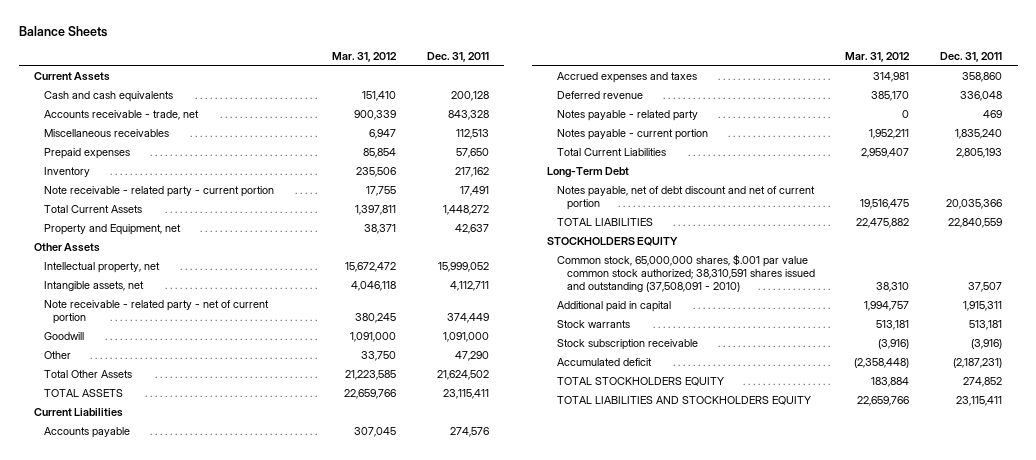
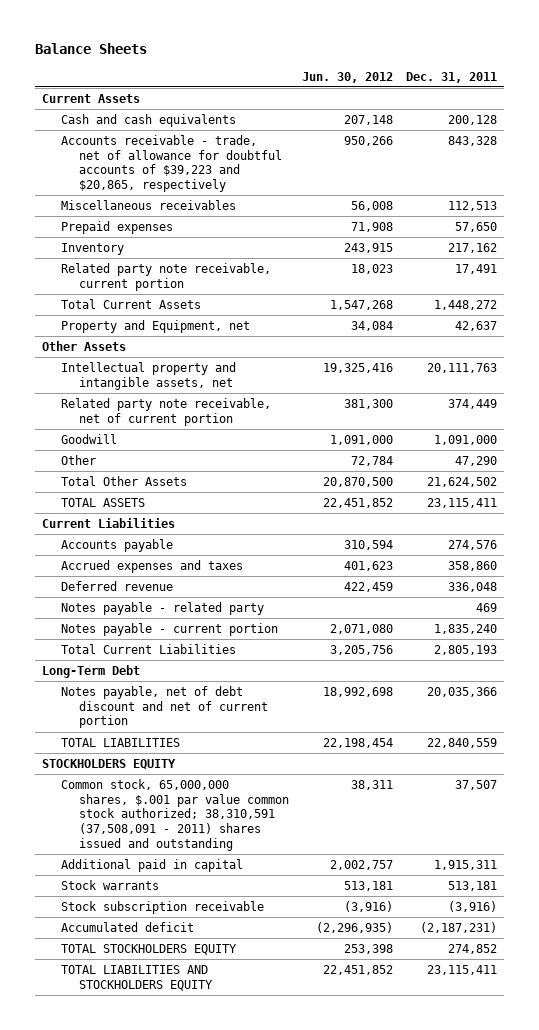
- | Mar. 31, 2012 | Dec. 31, 2011
+ | Jun. 30, 2012 | Dec. 31, 2011
- Accounts receivable - trade, net | 900,339 | 843,328
+ Accounts receivable - trade, net of allowance for doubtful accounts of $39,223 and $20,865, respectively | 950,266 | 843,328
- Note receivable - related party - current portion | 17,755 | 17,491
+ Related party note receivable, current portion | 18,023 | 17,491
- Intellectual property, net | 15,672,472 | 15,999,052
- Intangible assets, net | 4,046,118 | 4,112,711
- Note receivable - related party - net of current portion | 380,245 | 374,449
+ Intellectual property and intangible assets, net | 19,325,416 | 20,111,763
+ Related party note receivable, net of current portion | 381,300 | 374,449
- Common stock, 65,000,000 shares, $.001 par value common stock authorized; 38,310,591 shares issued and outstanding (37,508,091 - 2010) | 38,310 | 37,507
+ Common stock, 65,000,000 shares, $.001 par value common stock authorized; 38,310,591 (37,508,091 - 2011) shares issued and outstanding | 38,311 | 37,507

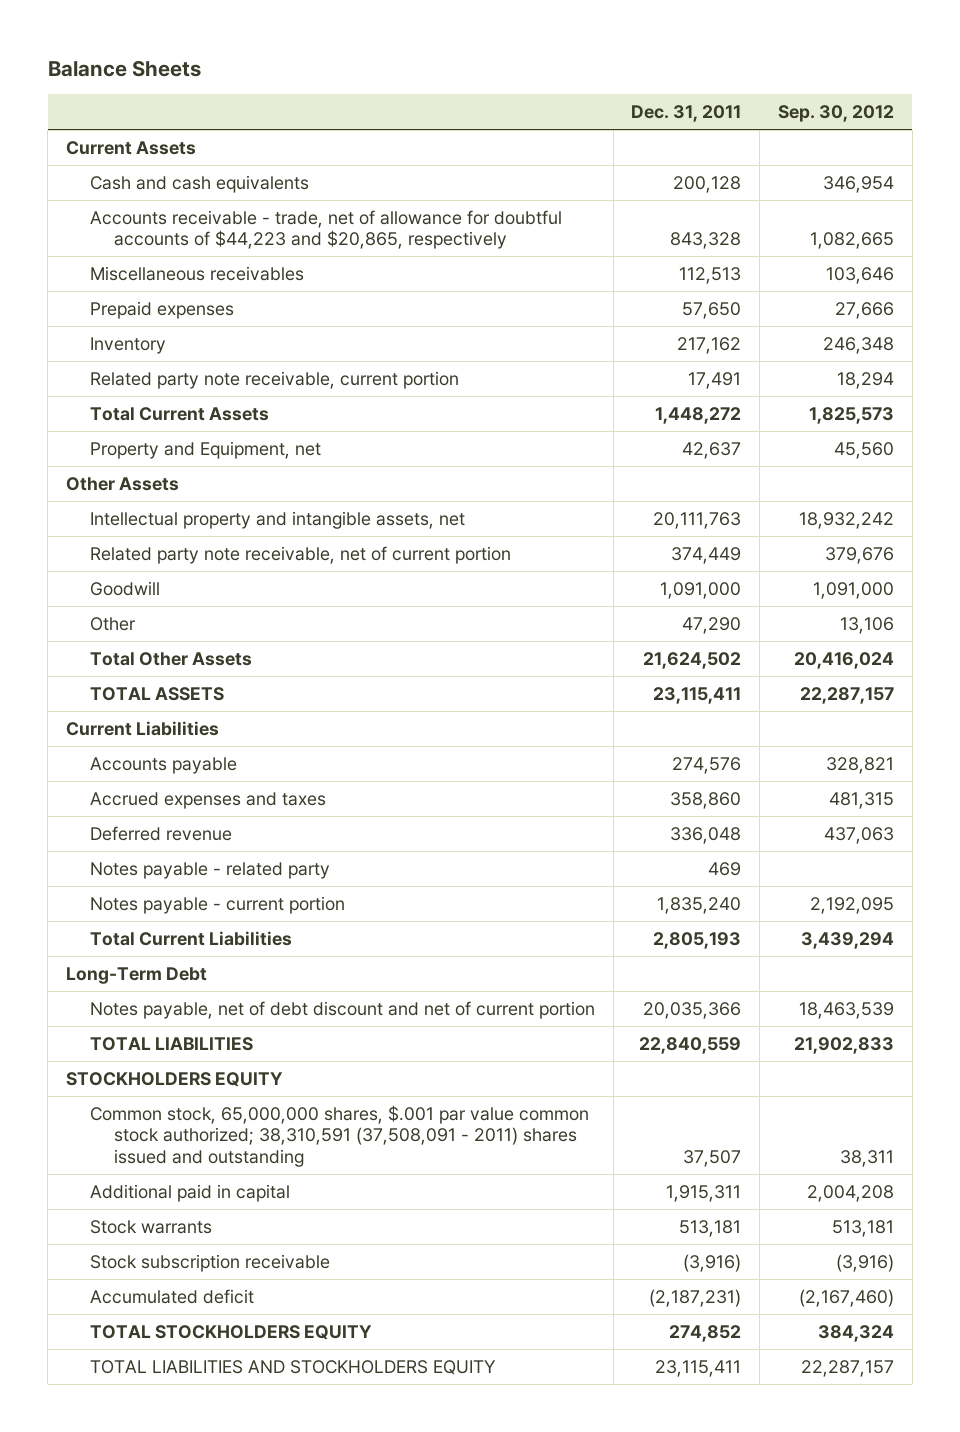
- | Jun. 30, 2012 | Dec. 31, 2011
+ | Dec. 31, 2011 | Sep. 30, 2012
- Accounts receivable - trade, net of allowance for doubtful accounts of $39,223 and $20,865, respectively | 950,266 | 843,328
+ Accounts receivable - trade, net of allowance for doubtful accounts of $44,223 and $20,865, respectively | 843,328 | 1,082,665

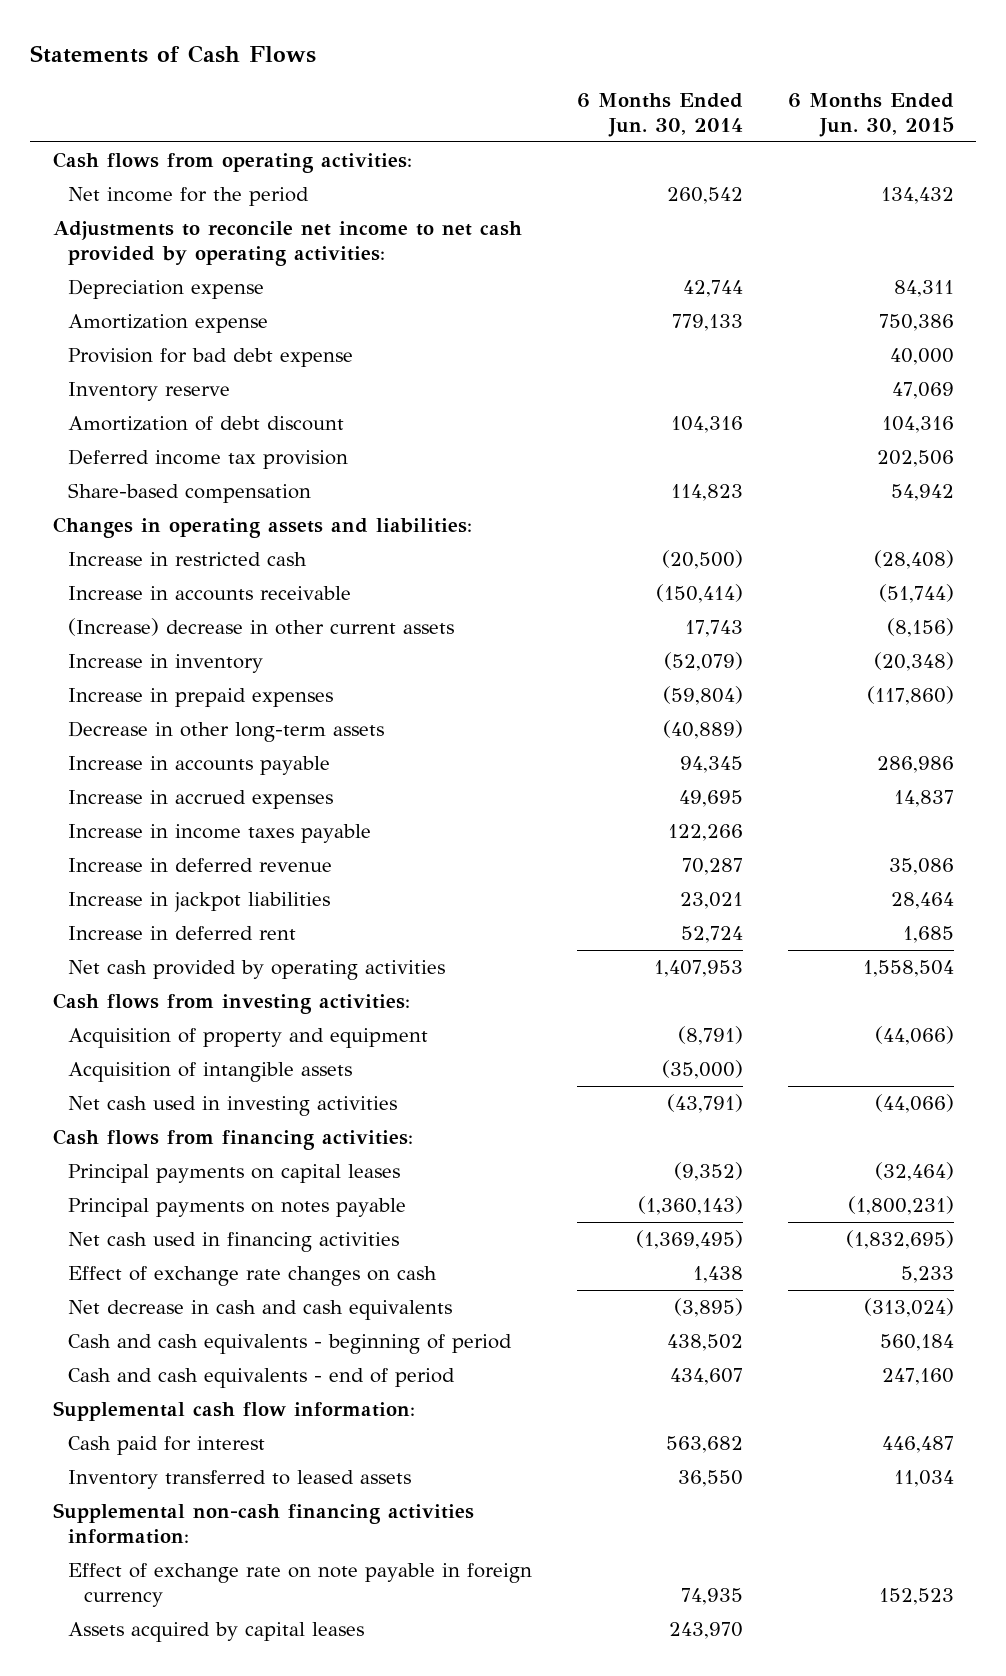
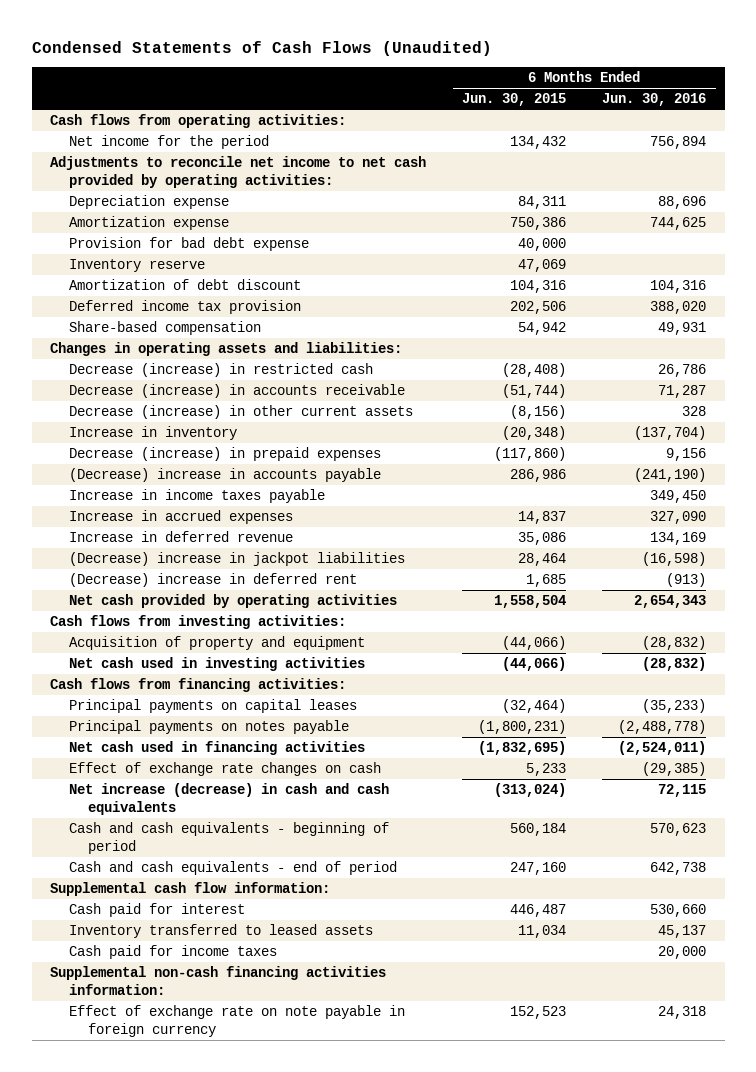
- Statements of Cash Flows
+ Condensed Statements of Cash Flows (Unaudited)
- | 6 Months Ended Jun. 30, 2014 | 6 Months Ended Jun. 30, 2015
+ | 6 Months Ended Jun. 30, 2015 | 6 Months Ended Jun. 30, 2016
- Increase in restricted cash | (20,500) | (28,408)
- Increase in accounts receivable | (150,414) | (51,744)
- (Increase) decrease in other current assets | 17,743 | (8,156)
+ Decrease (increase) in restricted cash | (28,408) | 26,786
+ Decrease (increase) in accounts receivable | (51,744) | 71,287
+ Decrease (increase) in other current assets | (8,156) | 328
- Increase in prepaid expenses | (59,804) | (117,860)
- Decrease in other long-term assets | (40,889) |
- Increase in accounts payable | 94,345 | 286,986
+ Decrease (increase) in prepaid expenses | (117,860) | 9,156
+ (Decrease) increase in accounts payable | 286,986 | (241,190)
moved down: Increase in accrued expenses | 14,837 | 327,090
- Increase in jackpot liabilities | 23,021 | 28,464
- Increase in deferred rent | 52,724 | 1,685
+ (Decrease) increase in jackpot liabilities | 28,464 | (16,598)
+ (Decrease) increase in deferred rent | 1,685 | (913)
- Acquisition of intangible assets | (35,000) |
- Net decrease in cash and cash equivalents | (3,895) | (313,024)
+ Net increase (decrease) in cash and cash equivalents | (313,024) | 72,115
+ Cash paid for income taxes | | 20,000
- Assets acquired by capital leases | 243,970 |

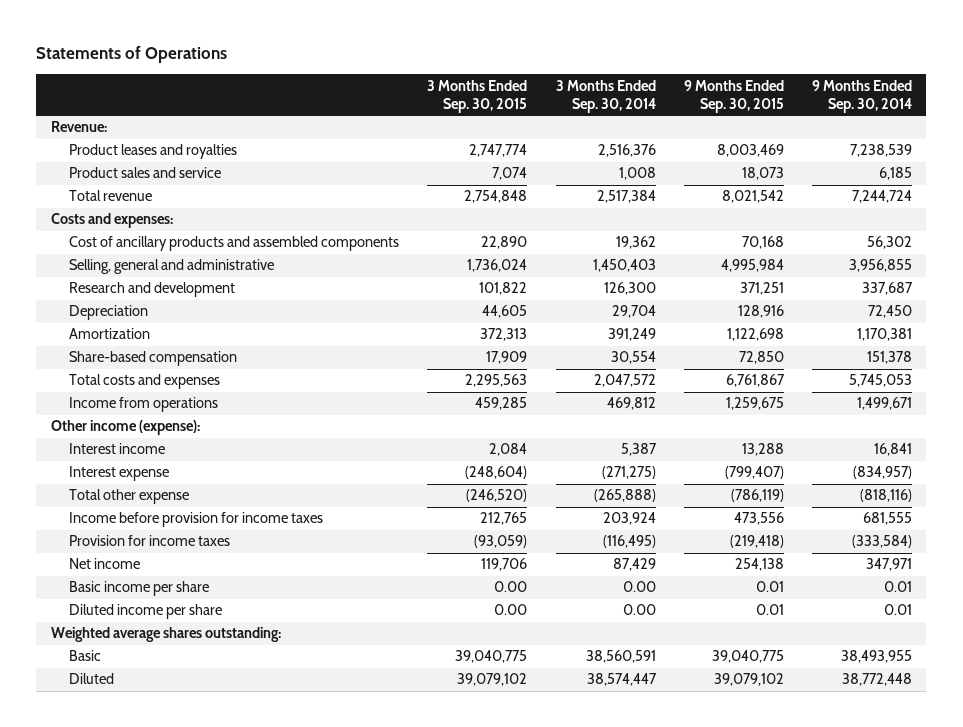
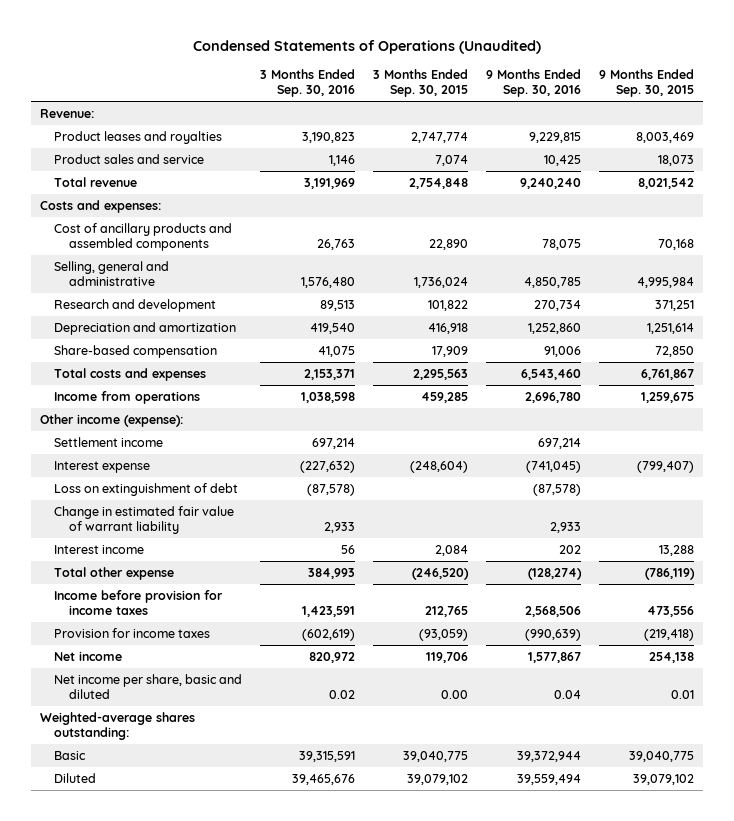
- Statements of Operations
+ Condensed Statements of Operations (Unaudited)
- | 3 Months Ended Sep. 30, 2015 | 3 Months Ended Sep. 30, 2014 | 9 Months Ended Sep. 30, 2015 | 9 Months Ended Sep. 30, 2014
+ | 3 Months Ended Sep. 30, 2016 | 3 Months Ended Sep. 30, 2015 | 9 Months Ended Sep. 30, 2016 | 9 Months Ended Sep. 30, 2015
- Depreciation | 44,605 | 29,704 | 128,916 | 72,450
- Amortization | 372,313 | 391,249 | 1,122,698 | 1,170,381
+ Depreciation and amortization | 419,540 | 416,918 | 1,252,860 | 1,251,614
+ Settlement income | 697,214 | | 697,214 |
+ Loss on extinguishment of debt | (87,578) | | (87,578) |
+ Change in estimated fair value of warrant liability | 2,933 | | 2,933 |
moved down: Interest income | 56 | 2,084 | 202 | 13,288
- Basic income per share | 0.00 | 0.00 | 0.01 | 0.01
- Diluted income per share | 0.00 | 0.00 | 0.01 | 0.01
- Weighted average shares outstanding:
+ Net income per share, basic and diluted | 0.02 | 0.00 | 0.04 | 0.01
+ Weighted-average shares outstanding:

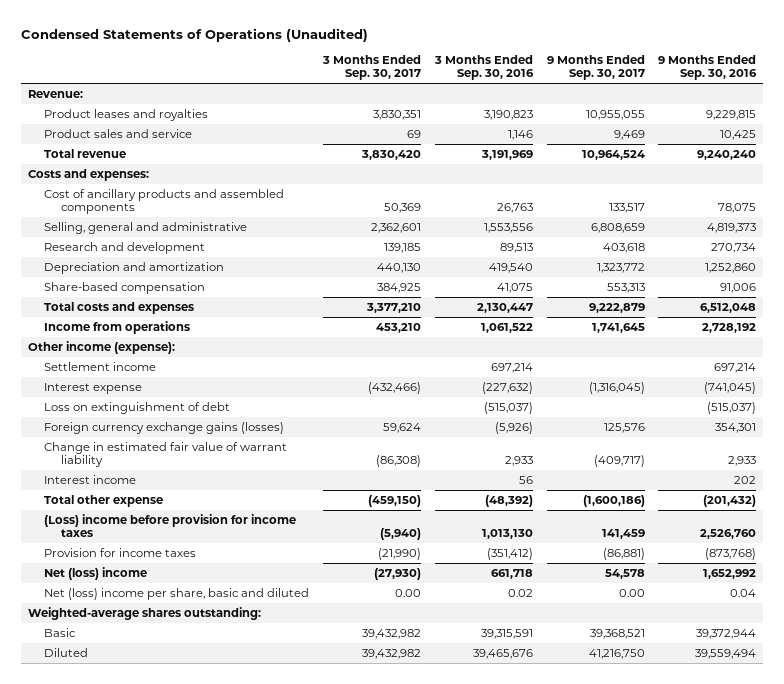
- | 3 Months Ended Sep. 30, 2016 | 3 Months Ended Sep. 30, 2015 | 9 Months Ended Sep. 30, 2016 | 9 Months Ended Sep. 30, 2015
+ | 3 Months Ended Sep. 30, 2017 | 3 Months Ended Sep. 30, 2016 | 9 Months Ended Sep. 30, 2017 | 9 Months Ended Sep. 30, 2016
- Selling, general and administrative | 1,576,480 | 1,736,024 | 4,850,785 | 4,995,984
+ Selling, general and administrative | 2,362,601 | 1,553,556 | 6,808,659 | 4,819,373
- Total costs and expenses | 2,153,371 | 2,295,563 | 6,543,460 | 6,761,867
- Income from operations | 1,038,598 | 459,285 | 2,696,780 | 1,259,675
+ Total costs and expenses | 3,377,210 | 2,130,447 | 9,222,879 | 6,512,048
+ Income from operations | 453,210 | 1,061,522 | 1,741,645 | 2,728,192
- Loss on extinguishment of debt | (87,578) | | (87,578) |
+ Loss on extinguishment of debt | | (515,037) | | (515,037)
+ Foreign currency exchange gains (losses) | 59,624 | (5,926) | 125,576 | 354,301
- Total other expense | 384,993 | (246,520) | (128,274) | (786,119)
- Income before provision for income taxes | 1,423,591 | 212,765 | 2,568,506 | 473,556
- Provision for income taxes | (602,619) | (93,059) | (990,639) | (219,418)
- Net income | 820,972 | 119,706 | 1,577,867 | 254,138
- Net income per share, basic and diluted | 0.02 | 0.00 | 0.04 | 0.01
+ Total other expense | (459,150) | (48,392) | (1,600,186) | (201,432)
+ (Loss) income before provision for income taxes | (5,940) | 1,013,130 | 141,459 | 2,526,760
+ Provision for income taxes | (21,990) | (351,412) | (86,881) | (873,768)
+ Net (loss) income | (27,930) | 661,718 | 54,578 | 1,652,992
+ Net (loss) income per share, basic and diluted | 0.00 | 0.02 | 0.00 | 0.04

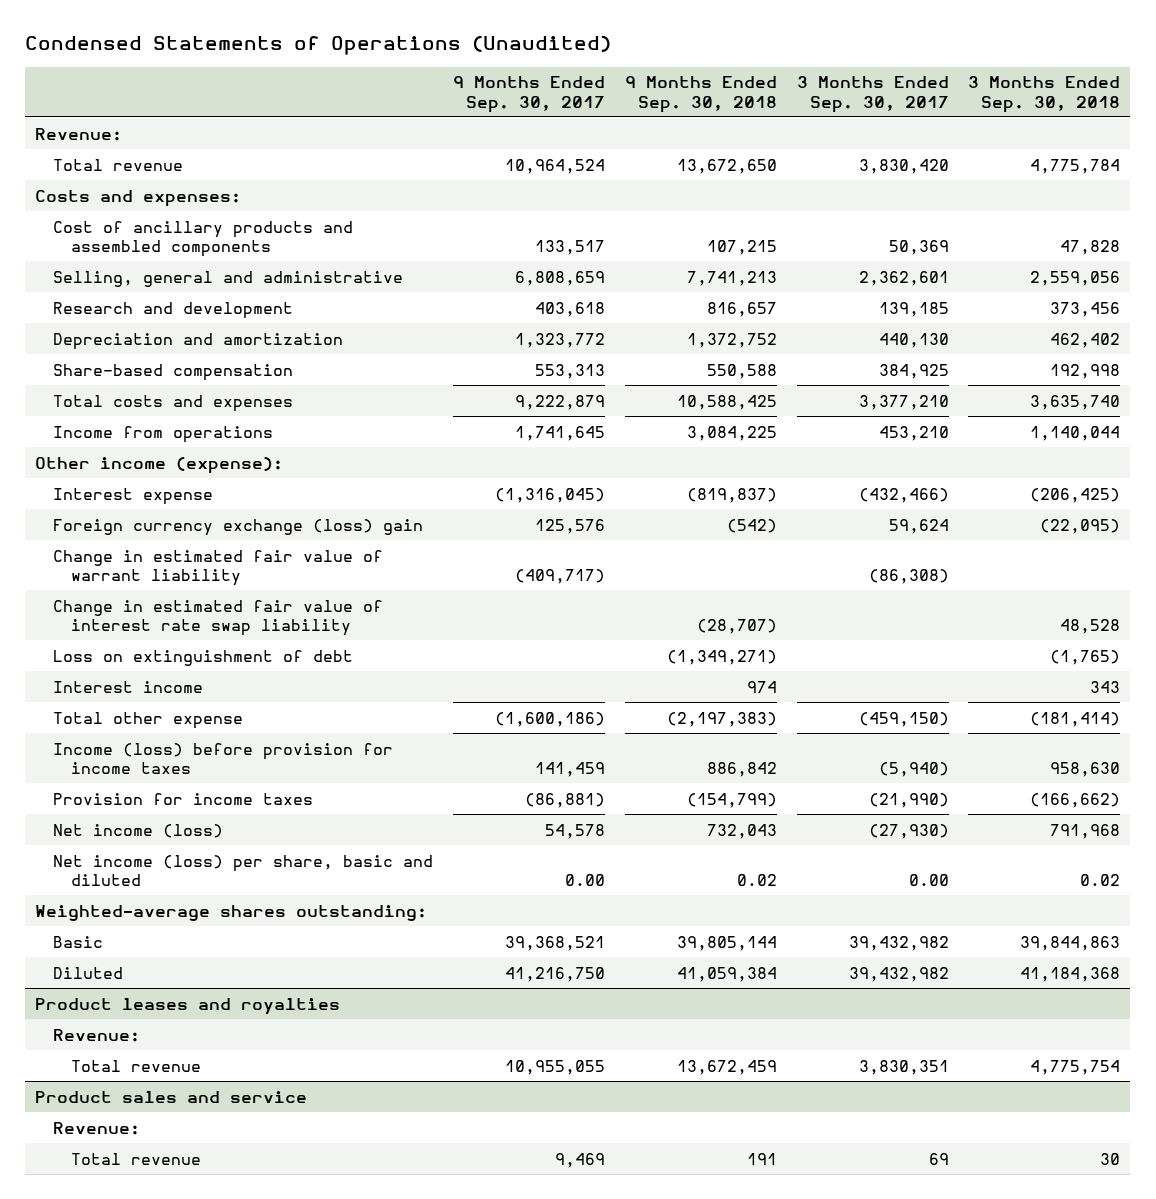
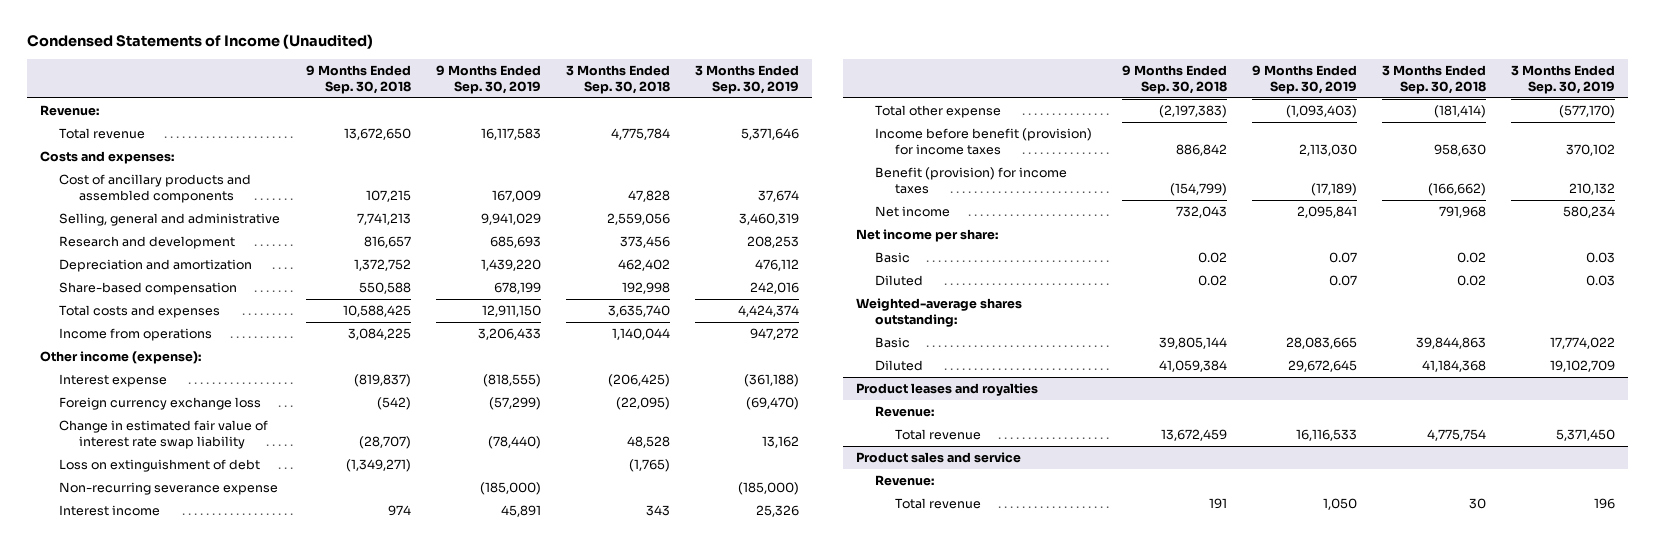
- Condensed Statements of Operations (Unaudited)
+ Condensed Statements of Income (Unaudited)
- | 9 Months Ended Sep. 30, 2017 | 9 Months Ended Sep. 30, 2018 | 3 Months Ended Sep. 30, 2017 | 3 Months Ended Sep. 30, 2018
+ | 9 Months Ended Sep. 30, 2018 | 9 Months Ended Sep. 30, 2019 | 3 Months Ended Sep. 30, 2018 | 3 Months Ended Sep. 30, 2019
- Foreign currency exchange (loss) gain | 125,576 | (542) | 59,624 | (22,095)
- Change in estimated fair value of warrant liability | (409,717) | | (86,308) |
+ Foreign currency exchange loss | (542) | (57,299) | (22,095) | (69,470)
+ Non-recurring severance expense | | (185,000) | | (185,000)
- Income (loss) before provision for income taxes | 141,459 | 886,842 | (5,940) | 958,630
- Provision for income taxes | (86,881) | (154,799) | (21,990) | (166,662)
- Net income (loss) | 54,578 | 732,043 | (27,930) | 791,968
- Net income (loss) per share, basic and diluted | 0.00 | 0.02 | 0.00 | 0.02
+ Income before benefit (provision) for income taxes | 886,842 | 2,113,030 | 958,630 | 370,102
+ Benefit (provision) for income taxes | (154,799) | (17,189) | (166,662) | 210,132
+ Net income | 732,043 | 2,095,841 | 791,968 | 580,234
+ Net income per share:
+ Basic | 0.02 | 0.07 | 0.02 | 0.03
+ Diluted | 0.02 | 0.07 | 0.02 | 0.03

